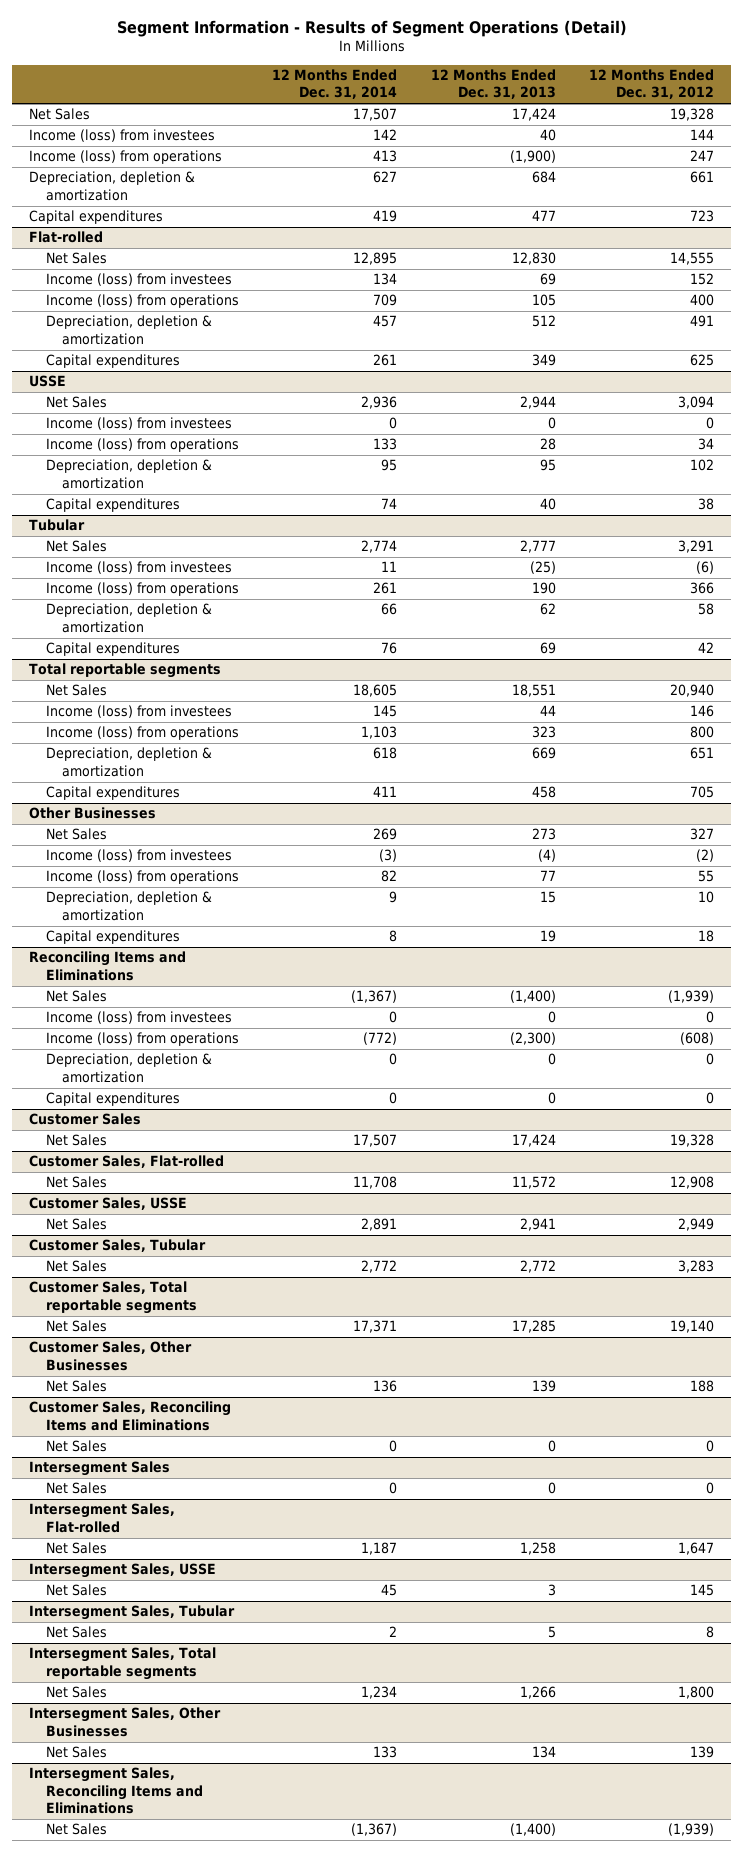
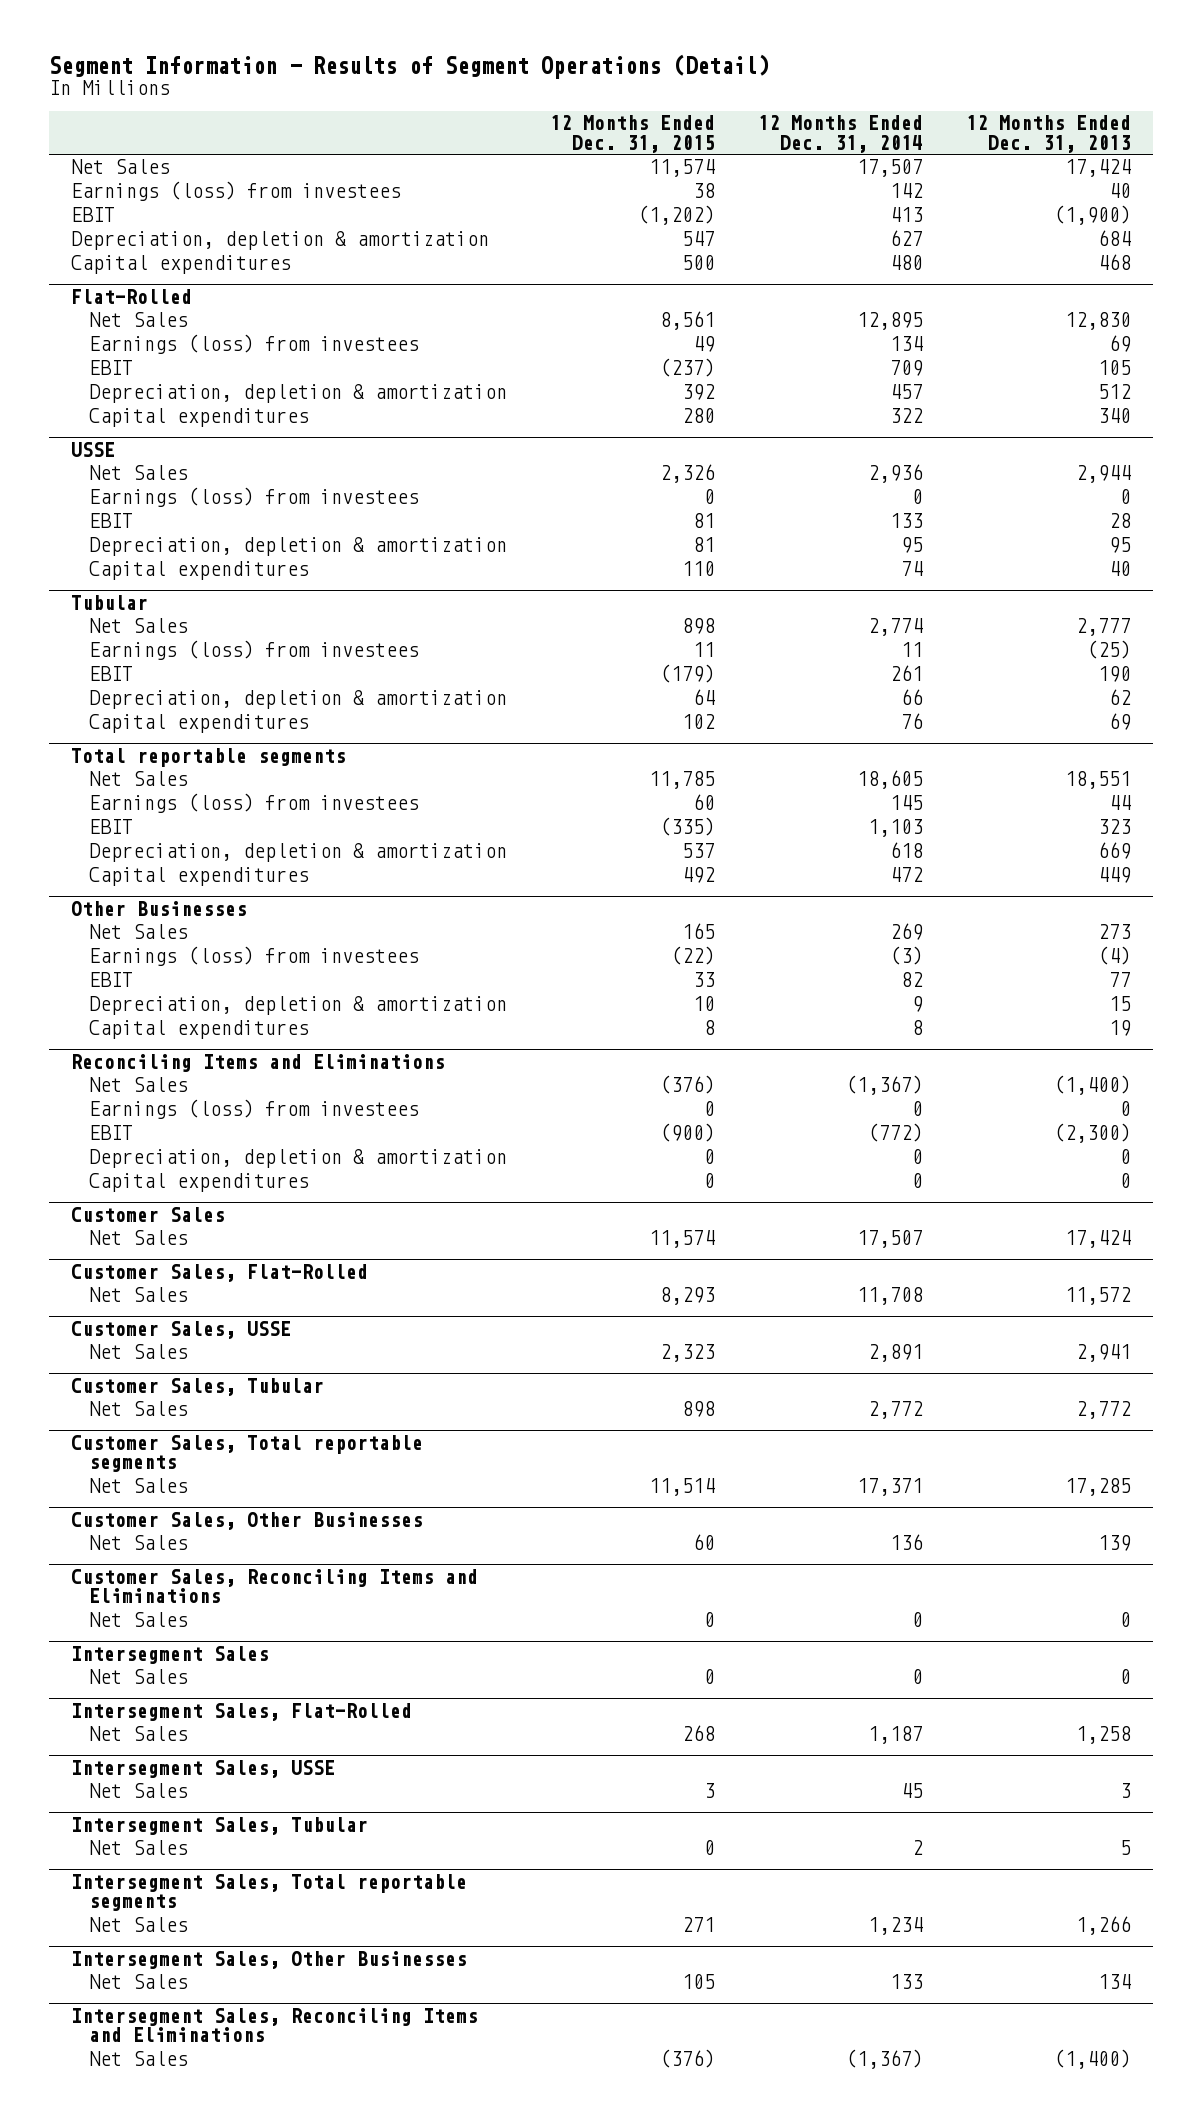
- | 12 Months Ended Dec. 31, 2014 | 12 Months Ended Dec. 31, 2013 | 12 Months Ended Dec. 31, 2012
+ | 12 Months Ended Dec. 31, 2015 | 12 Months Ended Dec. 31, 2014 | 12 Months Ended Dec. 31, 2013
- Income (loss) from investees | 142 | 40 | 144
- Income (loss) from operations | 413 | (1,900) | 247
+ Earnings (loss) from investees | 38 | 142 | 40
+ EBIT | (1,202) | 413 | (1,900)
- Capital expenditures | 419 | 477 | 723
- Flat-rolled
+ Capital expenditures | 500 | 480 | 468
+ Flat-Rolled
- Income (loss) from investees | 134 | 69 | 152
- Income (loss) from operations | 709 | 105 | 400
+ Earnings (loss) from investees | 49 | 134 | 69
+ EBIT | (237) | 709 | 105
- Capital expenditures | 261 | 349 | 625
+ Capital expenditures | 280 | 322 | 340
@ USSE
- Income (loss) from investees | 0 | 0 | 0
- Income (loss) from operations | 133 | 28 | 34
+ Earnings (loss) from investees | 0 | 0 | 0
+ EBIT | 81 | 133 | 28
@ Tubular
- Income (loss) from investees | 11 | (25) | (6)
- Income (loss) from operations | 261 | 190 | 366
+ Earnings (loss) from investees | 11 | 11 | (25)
+ EBIT | (179) | 261 | 190
@ Total reportable segments
- Income (loss) from investees | 145 | 44 | 146
- Income (loss) from operations | 1,103 | 323 | 800
+ Earnings (loss) from investees | 60 | 145 | 44
+ EBIT | (335) | 1,103 | 323
- Capital expenditures | 411 | 458 | 705
+ Capital expenditures | 492 | 472 | 449
@ Other Businesses
- Income (loss) from investees | (3) | (4) | (2)
- Income (loss) from operations | 82 | 77 | 55
+ Earnings (loss) from investees | (22) | (3) | (4)
+ EBIT | 33 | 82 | 77
@ Reconciling Items and Eliminations
- Income (loss) from investees | 0 | 0 | 0
- Income (loss) from operations | (772) | (2,300) | (608)
+ Earnings (loss) from investees | 0 | 0 | 0
+ EBIT | (900) | (772) | (2,300)
- Customer Sales, Flat-rolled
+ Customer Sales, Flat-Rolled
- Intersegment Sales, Flat-rolled
+ Intersegment Sales, Flat-Rolled

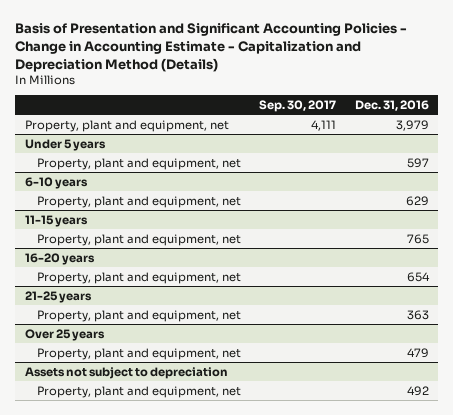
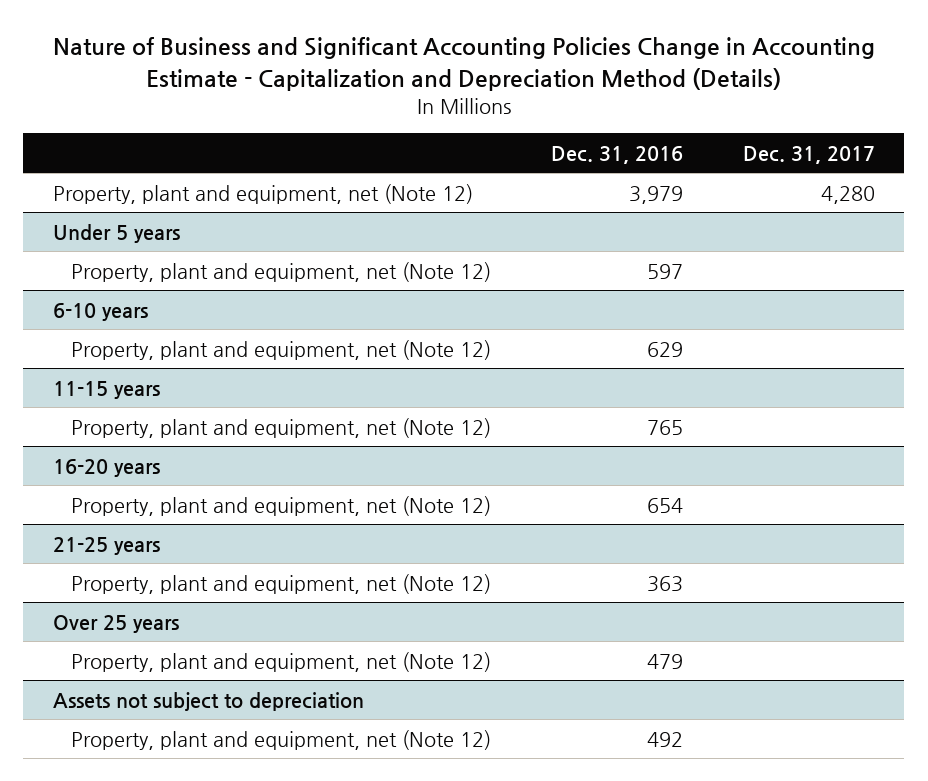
- Basis of Presentation and Significant Accounting Policies - Change in Accounting Estimate - Capitalization and Depreciation Method (Details)
+ Nature of Business and Significant Accounting Policies Change in Accounting Estimate - Capitalization and Depreciation Method (Details)
- | Sep. 30, 2017 | Dec. 31, 2016
+ | Dec. 31, 2016 | Dec. 31, 2017
- Property, plant and equipment, net | 4,111 | 3,979
+ Property, plant and equipment, net (Note 12) | 3,979 | 4,280
@ Under 5 years
- Property, plant and equipment, net | | 597
+ Property, plant and equipment, net (Note 12) | 597 |
@ 6-10 years
- Property, plant and equipment, net | | 629
+ Property, plant and equipment, net (Note 12) | 629 |
@ 11-15 years
- Property, plant and equipment, net | | 765
+ Property, plant and equipment, net (Note 12) | 765 |
@ 16-20 years
- Property, plant and equipment, net | | 654
+ Property, plant and equipment, net (Note 12) | 654 |
@ 21-25 years
- Property, plant and equipment, net | | 363
+ Property, plant and equipment, net (Note 12) | 363 |
@ Over 25 years
- Property, plant and equipment, net | | 479
+ Property, plant and equipment, net (Note 12) | 479 |
@ Assets not subject to depreciation
- Property, plant and equipment, net | | 492
+ Property, plant and equipment, net (Note 12) | 492 |

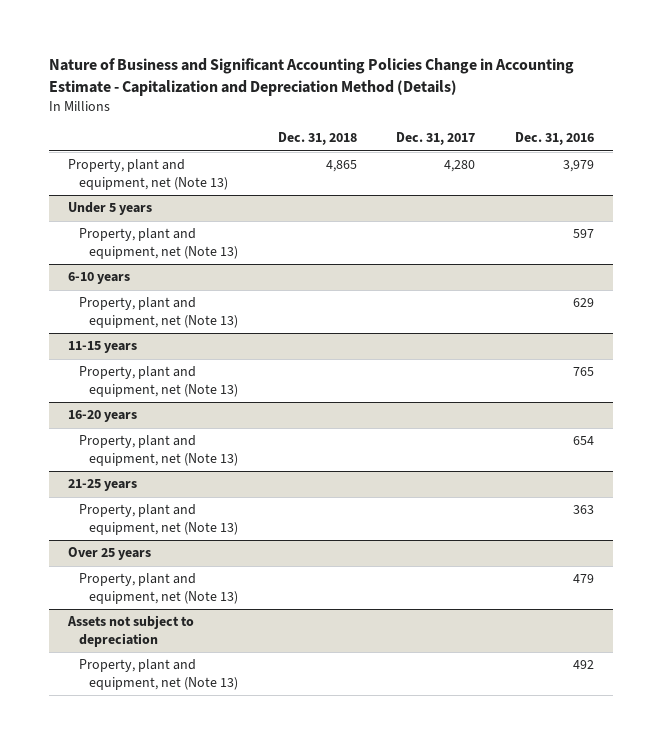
- | Dec. 31, 2016 | Dec. 31, 2017
+ | Dec. 31, 2018 | Dec. 31, 2017 | Dec. 31, 2016
- Property, plant and equipment, net (Note 12) | 3,979 | 4,280
+ Property, plant and equipment, net (Note 13) | 4,865 | 4,280 | 3,979
@ Under 5 years
- Property, plant and equipment, net (Note 12) | 597 |
+ Property, plant and equipment, net (Note 13) | | | 597
@ 6-10 years
- Property, plant and equipment, net (Note 12) | 629 |
+ Property, plant and equipment, net (Note 13) | | | 629
@ 11-15 years
- Property, plant and equipment, net (Note 12) | 765 |
+ Property, plant and equipment, net (Note 13) | | | 765
@ 16-20 years
- Property, plant and equipment, net (Note 12) | 654 |
+ Property, plant and equipment, net (Note 13) | | | 654
@ 21-25 years
- Property, plant and equipment, net (Note 12) | 363 |
+ Property, plant and equipment, net (Note 13) | | | 363
@ Over 25 years
- Property, plant and equipment, net (Note 12) | 479 |
+ Property, plant and equipment, net (Note 13) | | | 479
@ Assets not subject to depreciation
- Property, plant and equipment, net (Note 12) | 492 |
+ Property, plant and equipment, net (Note 13) | | | 492

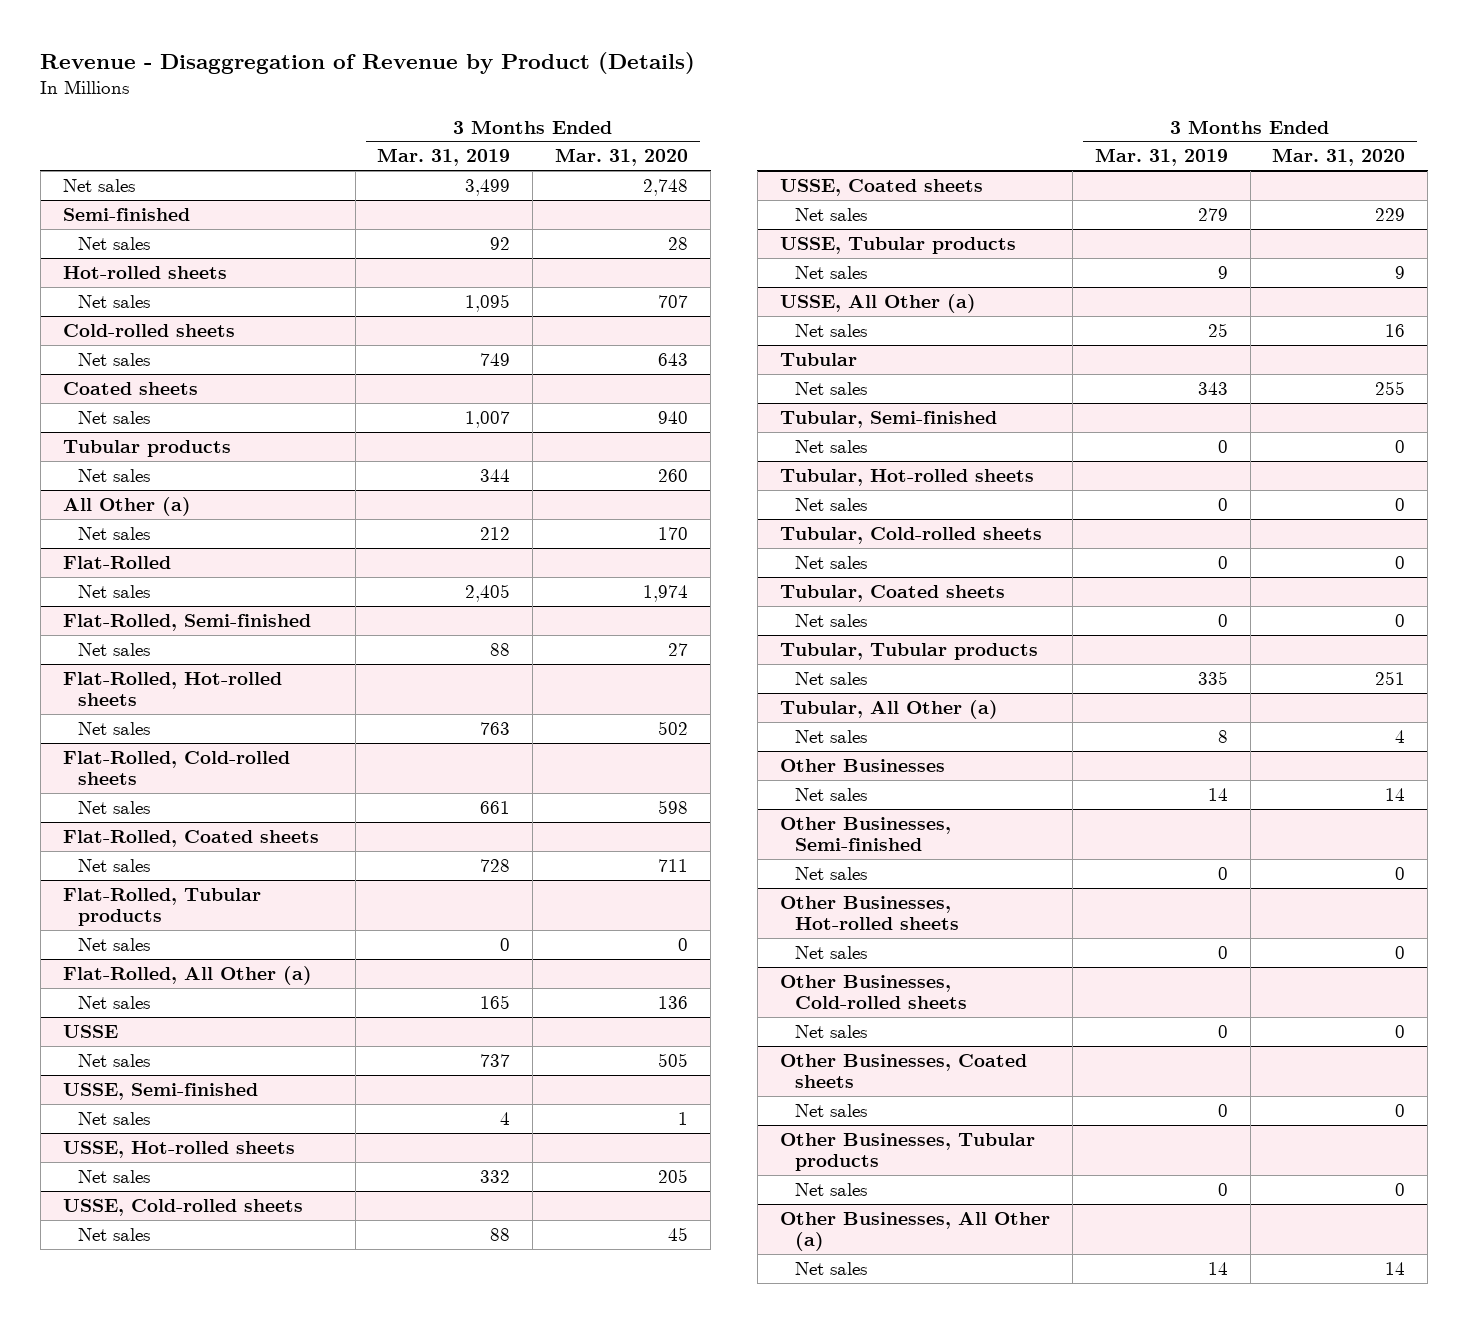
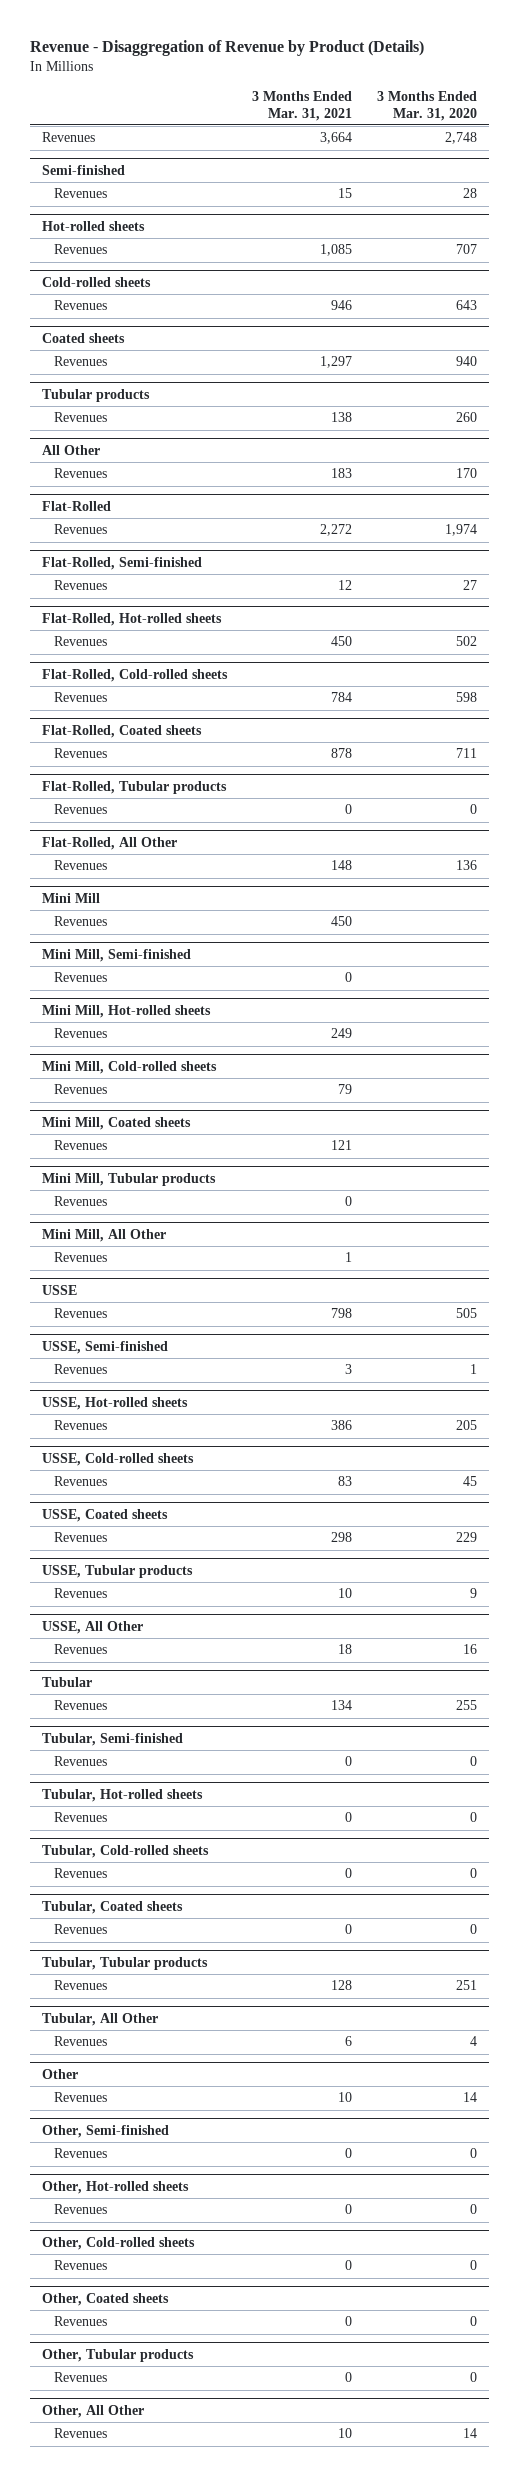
- | 3 Months Ended Mar. 31, 2019 | 3 Months Ended Mar. 31, 2020
+ | 3 Months Ended Mar. 31, 2021 | 3 Months Ended Mar. 31, 2020
- Net sales | 3,499 | 2,748
+ Revenues | 3,664 | 2,748
@ Semi-finished
- Net sales | 92 | 28
+ Revenues | 15 | 28
@ Hot-rolled sheets
- Net sales | 1,095 | 707
+ Revenues | 1,085 | 707
@ Cold-rolled sheets
- Net sales | 749 | 643
+ Revenues | 946 | 643
@ Coated sheets
- Net sales | 1,007 | 940
+ Revenues | 1,297 | 940
@ Tubular products
- Net sales | 344 | 260
- All Other (a)
- Net sales | 212 | 170
@ Tubular products
+ Revenues | 138 | 260
+ All Other
+ Revenues | 183 | 170
@ Flat-Rolled
- Net sales | 2,405 | 1,974
+ Revenues | 2,272 | 1,974
@ Flat-Rolled, Semi-finished
- Net sales | 88 | 27
+ Revenues | 12 | 27
@ Flat-Rolled, Hot-rolled sheets
- Net sales | 763 | 502
+ Revenues | 450 | 502
@ Flat-Rolled, Cold-rolled sheets
- Net sales | 661 | 598
+ Revenues | 784 | 598
@ Flat-Rolled, Coated sheets
- Net sales | 728 | 711
+ Revenues | 878 | 711
@ Flat-Rolled, Tubular products
- Net sales | 0 | 0
- Flat-Rolled, All Other (a)
- Net sales | 165 | 136
@ Flat-Rolled, Tubular products
+ Revenues | 0 | 0
+ Flat-Rolled, All Other
+ Revenues | 148 | 136
+ Mini Mill
+ Revenues | 450 |
+ Mini Mill, Semi-finished
+ Revenues | 0 |
+ Mini Mill, Hot-rolled sheets
+ Revenues | 249 |
+ Mini Mill, Cold-rolled sheets
+ Revenues | 79 |
+ Mini Mill, Coated sheets
+ Revenues | 121 |
+ Mini Mill, Tubular products
+ Revenues | 0 |
+ Mini Mill, All Other
+ Revenues | 1 |
@ USSE
- Net sales | 737 | 505
+ Revenues | 798 | 505
@ USSE, Semi-finished
- Net sales | 4 | 1
+ Revenues | 3 | 1
@ USSE, Hot-rolled sheets
- Net sales | 332 | 205
+ Revenues | 386 | 205
@ USSE, Cold-rolled sheets
- Net sales | 88 | 45
+ Revenues | 83 | 45
@ USSE, Coated sheets
- Net sales | 279 | 229
+ Revenues | 298 | 229
@ USSE, Tubular products
- Net sales | 9 | 9
- USSE, All Other (a)
- Net sales | 25 | 16
@ USSE, Tubular products
+ Revenues | 10 | 9
+ USSE, All Other
+ Revenues | 18 | 16
@ Tubular
- Net sales | 343 | 255
+ Revenues | 134 | 255
@ Tubular, Semi-finished
- Net sales | 0 | 0
+ Revenues | 0 | 0
@ Tubular, Hot-rolled sheets
- Net sales | 0 | 0
+ Revenues | 0 | 0
@ Tubular, Cold-rolled sheets
- Net sales | 0 | 0
+ Revenues | 0 | 0
@ Tubular, Coated sheets
- Net sales | 0 | 0
+ Revenues | 0 | 0
@ Tubular, Tubular products
- Net sales | 335 | 251
- Tubular, All Other (a)
- Net sales | 8 | 4
- Other Businesses
- Net sales | 14 | 14
- Other Businesses, Semi-finished
- Net sales | 0 | 0
- Other Businesses, Hot-rolled sheets
- Net sales | 0 | 0
- Other Businesses, Cold-rolled sheets
- Net sales | 0 | 0
- Other Businesses, Coated sheets
- Net sales | 0 | 0
- Other Businesses, Tubular products
- Net sales | 0 | 0
- Other Businesses, All Other (a)
- Net sales | 14 | 14
@ Tubular, Tubular products
+ Revenues | 128 | 251
+ Tubular, All Other
+ Revenues | 6 | 4
+ Other
+ Revenues | 10 | 14
+ Other, Semi-finished
+ Revenues | 0 | 0
+ Other, Hot-rolled sheets
+ Revenues | 0 | 0
+ Other, Cold-rolled sheets
+ Revenues | 0 | 0
+ Other, Coated sheets
+ Revenues | 0 | 0
+ Other, Tubular products
+ Revenues | 0 | 0
+ Other, All Other
+ Revenues | 10 | 14

